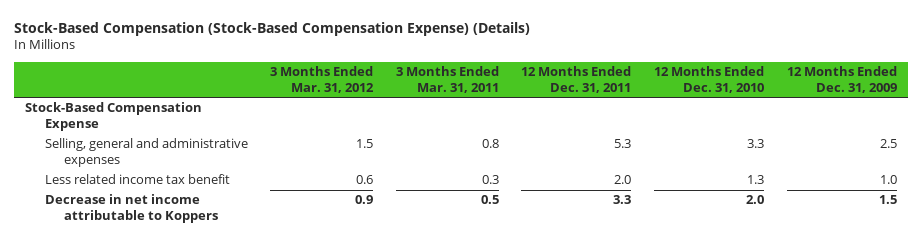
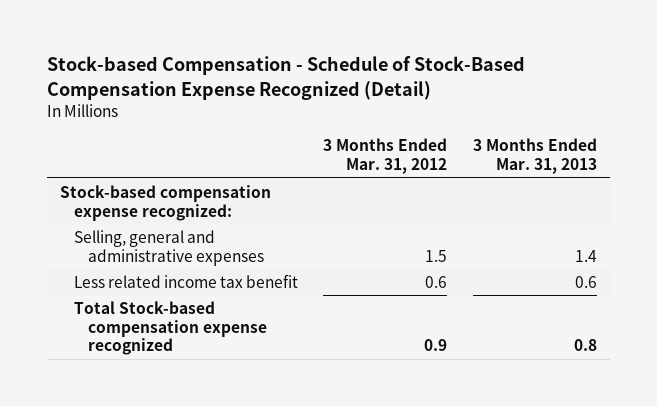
- Stock-Based Compensation (Stock-Based Compensation Expense) (Details)
+ Stock-based Compensation - Schedule of Stock-Based Compensation Expense Recognized (Detail)
- | 3 Months Ended Mar. 31, 2012 | 3 Months Ended Mar. 31, 2011 | 12 Months Ended Dec. 31, 2011 | 12 Months Ended Dec. 31, 2010 | 12 Months Ended Dec. 31, 2009
+ | 3 Months Ended Mar. 31, 2012 | 3 Months Ended Mar. 31, 2013
- Stock-Based Compensation Expense
+ Stock-based compensation expense recognized:
- Decrease in net income attributable to Koppers | 0.9 | 0.5 | 3.3 | 2.0 | 1.5
+ Total Stock-based compensation expense recognized | 0.9 | 0.8

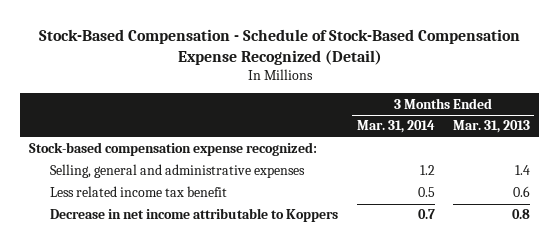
- Stock-based Compensation - Schedule of Stock-Based Compensation Expense Recognized (Detail)
+ Stock-Based Compensation - Schedule of Stock-Based Compensation Expense Recognized (Detail)
- | 3 Months Ended Mar. 31, 2012 | 3 Months Ended Mar. 31, 2013
+ | 3 Months Ended Mar. 31, 2014 | 3 Months Ended Mar. 31, 2013
- Total Stock-based compensation expense recognized | 0.9 | 0.8
+ Decrease in net income attributable to Koppers | 0.7 | 0.8

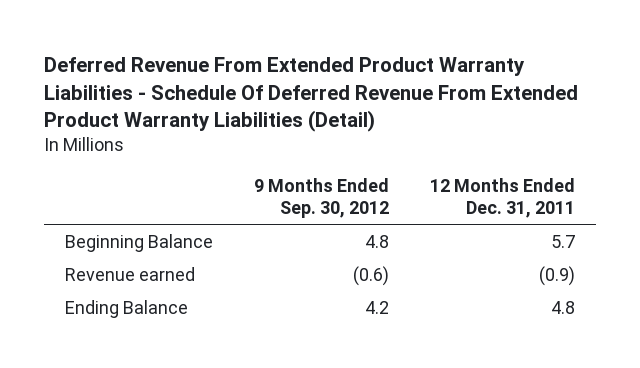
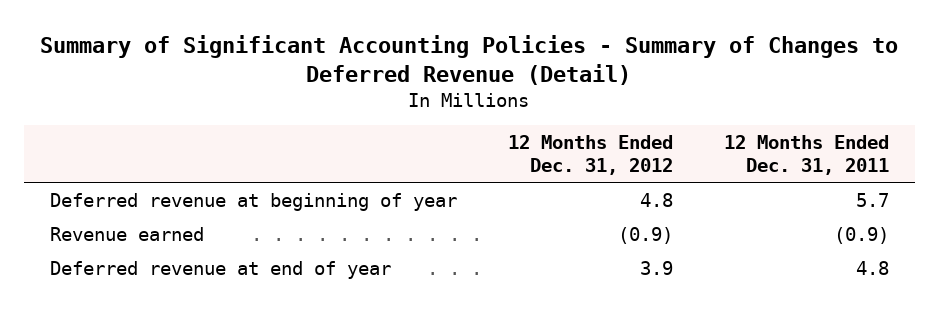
- Deferred Revenue From Extended Product Warranty Liabilities - Schedule Of Deferred Revenue From Extended Product Warranty Liabilities (Detail)
+ Summary of Significant Accounting Policies - Summary of Changes to Deferred Revenue (Detail)
- | 9 Months Ended Sep. 30, 2012 | 12 Months Ended Dec. 31, 2011
+ | 12 Months Ended Dec. 31, 2012 | 12 Months Ended Dec. 31, 2011
- Beginning Balance | 4.8 | 5.7
+ Deferred revenue at beginning of year | 4.8 | 5.7
- Ending Balance | 4.2 | 4.8
+ Deferred revenue at end of year | 3.9 | 4.8

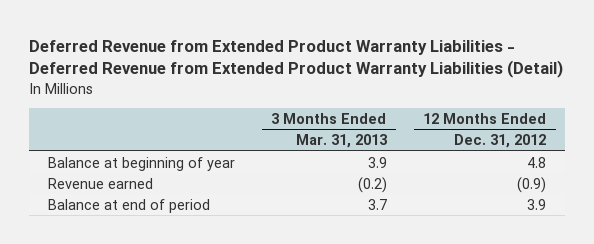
- Summary of Significant Accounting Policies - Summary of Changes to Deferred Revenue (Detail)
+ Deferred Revenue from Extended Product Warranty Liabilities - Deferred Revenue from Extended Product Warranty Liabilities (Detail)
- | 12 Months Ended Dec. 31, 2012 | 12 Months Ended Dec. 31, 2011
+ | 3 Months Ended Mar. 31, 2013 | 12 Months Ended Dec. 31, 2012
- Deferred revenue at beginning of year | 4.8 | 5.7
+ Balance at beginning of year | 3.9 | 4.8
- Deferred revenue at end of year | 3.9 | 4.8
+ Balance at end of period | 3.7 | 3.9

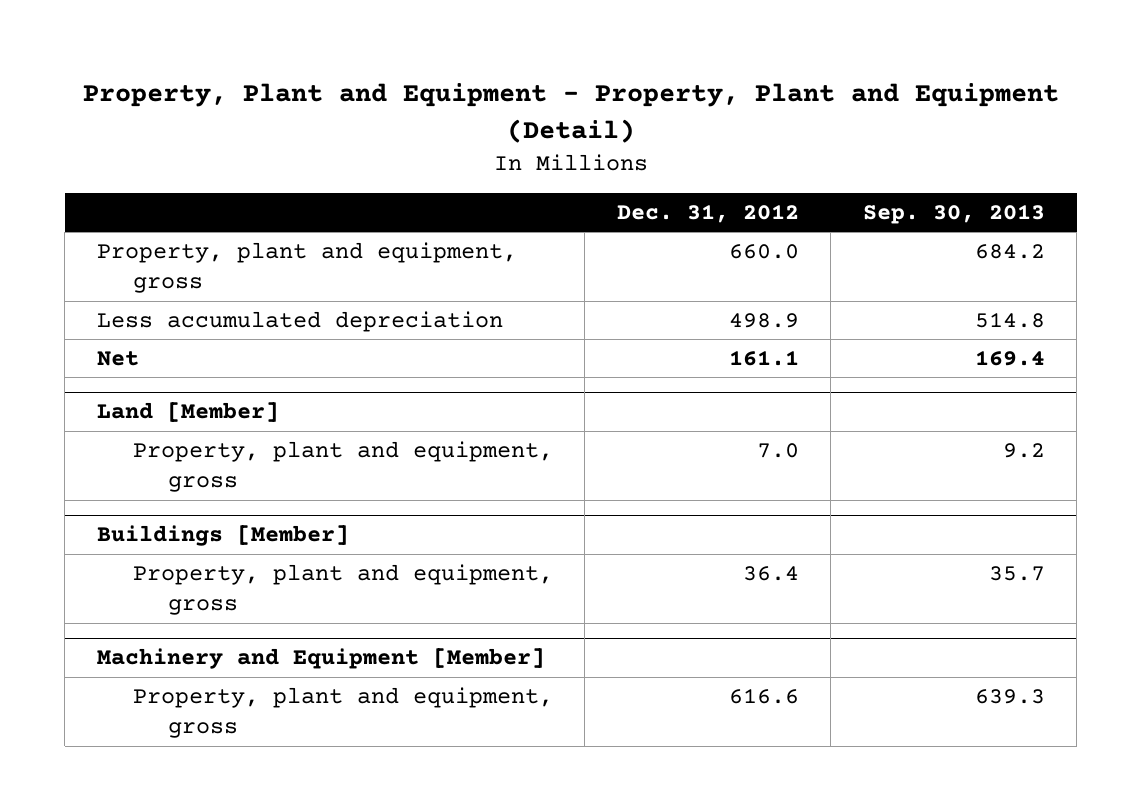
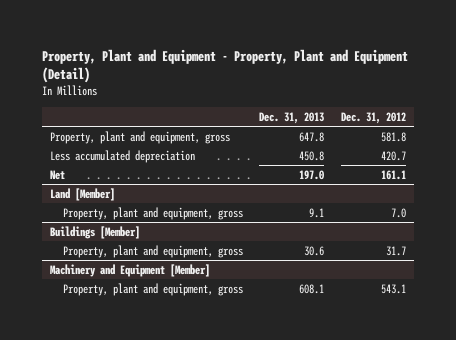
- | Dec. 31, 2012 | Sep. 30, 2013
+ | Dec. 31, 2013 | Dec. 31, 2012
- Property, plant and equipment, gross | 660.0 | 684.2
- Less accumulated depreciation | 498.9 | 514.8
+ Property, plant and equipment, gross | 647.8 | 581.8
+ Less accumulated depreciation | 450.8 | 420.7
@ Buildings [Member]
- Property, plant and equipment, gross | 36.4 | 35.7
+ Property, plant and equipment, gross | 30.6 | 31.7
@ Machinery and Equipment [Member]
- Property, plant and equipment, gross | 616.6 | 639.3
+ Property, plant and equipment, gross | 608.1 | 543.1

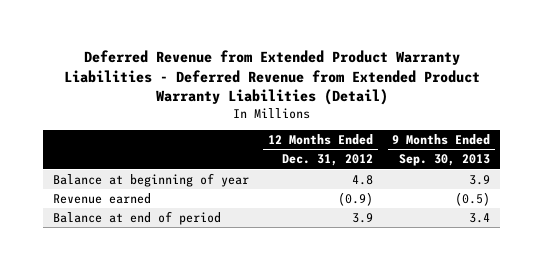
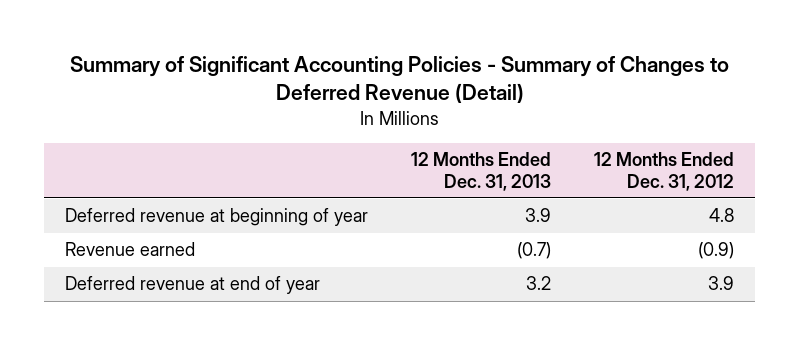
- Deferred Revenue from Extended Product Warranty Liabilities - Deferred Revenue from Extended Product Warranty Liabilities (Detail)
+ Summary of Significant Accounting Policies - Summary of Changes to Deferred Revenue (Detail)
- | 12 Months Ended Dec. 31, 2012 | 9 Months Ended Sep. 30, 2013
+ | 12 Months Ended Dec. 31, 2013 | 12 Months Ended Dec. 31, 2012
- Balance at beginning of year | 4.8 | 3.9
+ Deferred revenue at beginning of year | 3.9 | 4.8
- Balance at end of period | 3.9 | 3.4
+ Deferred revenue at end of year | 3.2 | 3.9

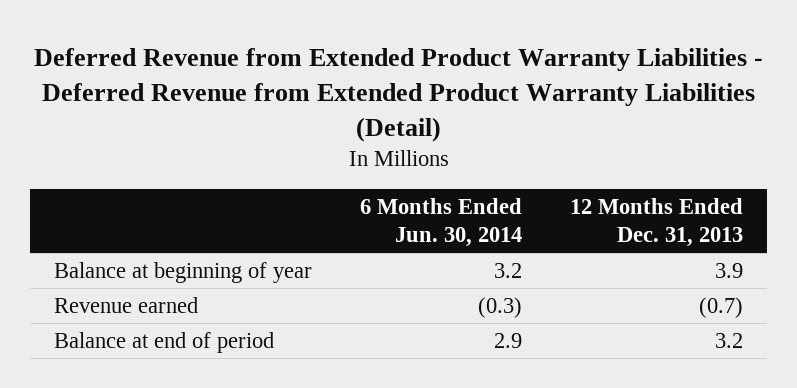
- Summary of Significant Accounting Policies - Summary of Changes to Deferred Revenue (Detail)
+ Deferred Revenue from Extended Product Warranty Liabilities - Deferred Revenue from Extended Product Warranty Liabilities (Detail)
- | 12 Months Ended Dec. 31, 2013 | 12 Months Ended Dec. 31, 2012
+ | 6 Months Ended Jun. 30, 2014 | 12 Months Ended Dec. 31, 2013
- Deferred revenue at beginning of year | 3.9 | 4.8
+ Balance at beginning of year | 3.2 | 3.9
- Deferred revenue at end of year | 3.2 | 3.9
+ Balance at end of period | 2.9 | 3.2

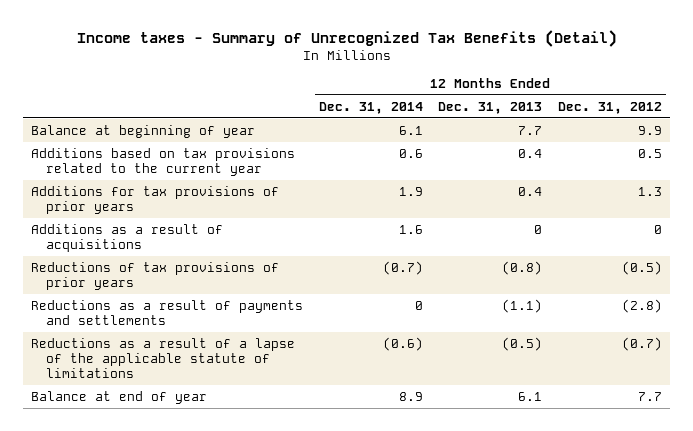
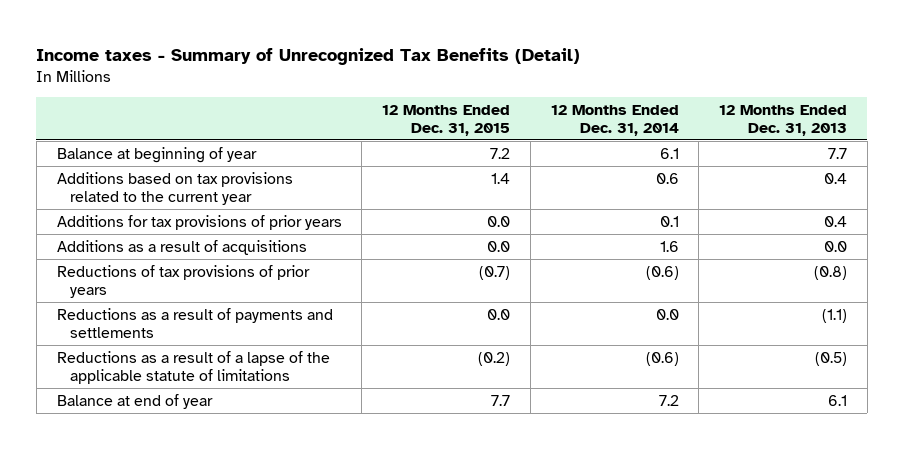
- | 12 Months Ended Dec. 31, 2014 | 12 Months Ended Dec. 31, 2013 | 12 Months Ended Dec. 31, 2012
+ | 12 Months Ended Dec. 31, 2015 | 12 Months Ended Dec. 31, 2014 | 12 Months Ended Dec. 31, 2013
- Additions for tax provisions of prior years | 1.9 | 0.4 | 1.3
- Additions as a result of acquisitions | 1.6 | 0 | 0
- Reductions of tax provisions of prior years | (0.7) | (0.8) | (0.5)
- Reductions as a result of payments and settlements | 0 | (1.1) | (2.8)
+ Additions for tax provisions of prior years | 0.0 | 0.1 | 0.4
+ Additions as a result of acquisitions | 0.0 | 1.6 | 0.0
+ Reductions of tax provisions of prior years | (0.7) | (0.6) | (0.8)
+ Reductions as a result of payments and settlements | 0.0 | 0.0 | (1.1)
- Balance at end of year | 8.9 | 6.1 | 7.7
+ Balance at end of year | 7.7 | 7.2 | 6.1

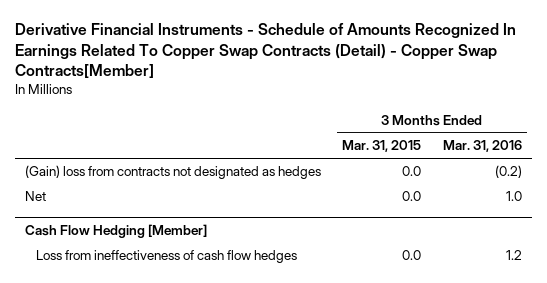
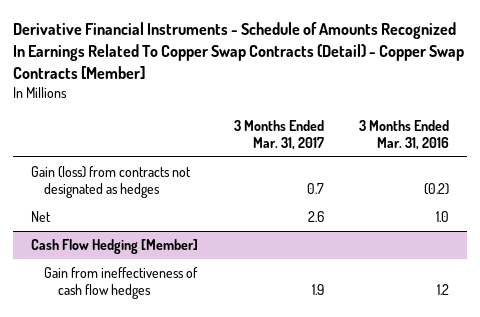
- Derivative Financial Instruments - Schedule of Amounts Recognized In Earnings Related To Copper Swap Contracts (Detail) - Copper Swap Contracts[Member]
+ Derivative Financial Instruments - Schedule of Amounts Recognized In Earnings Related To Copper Swap Contracts (Detail) - Copper Swap Contracts [Member]
- | 3 Months Ended Mar. 31, 2015 | 3 Months Ended Mar. 31, 2016
+ | 3 Months Ended Mar. 31, 2017 | 3 Months Ended Mar. 31, 2016
- (Gain) loss from contracts not designated as hedges | 0.0 | (0.2)
+ Gain (loss) from contracts not designated as hedges | 0.7 | (0.2)
@ Cash Flow Hedging [Member]
- Loss from ineffectiveness of cash flow hedges | 0.0 | 1.2
+ Gain from ineffectiveness of cash flow hedges | 1.9 | 1.2

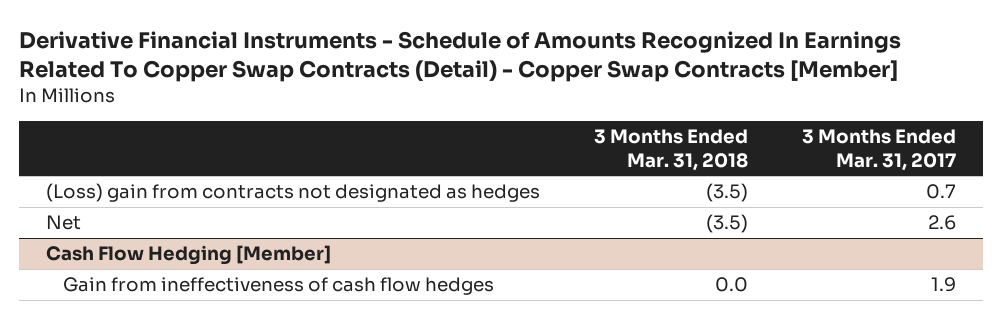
- | 3 Months Ended Mar. 31, 2017 | 3 Months Ended Mar. 31, 2016
+ | 3 Months Ended Mar. 31, 2018 | 3 Months Ended Mar. 31, 2017
- Gain (loss) from contracts not designated as hedges | 0.7 | (0.2)
+ (Loss) gain from contracts not designated as hedges | (3.5) | 0.7

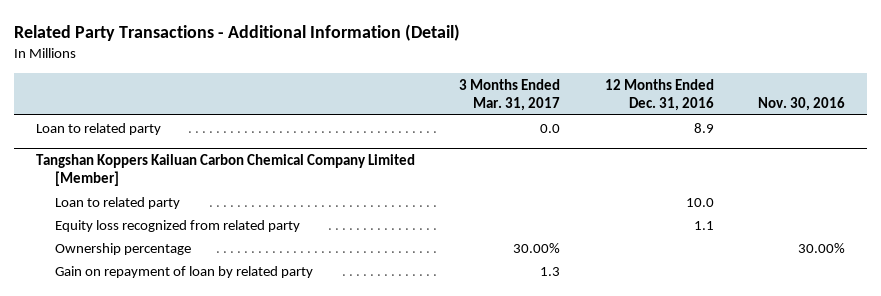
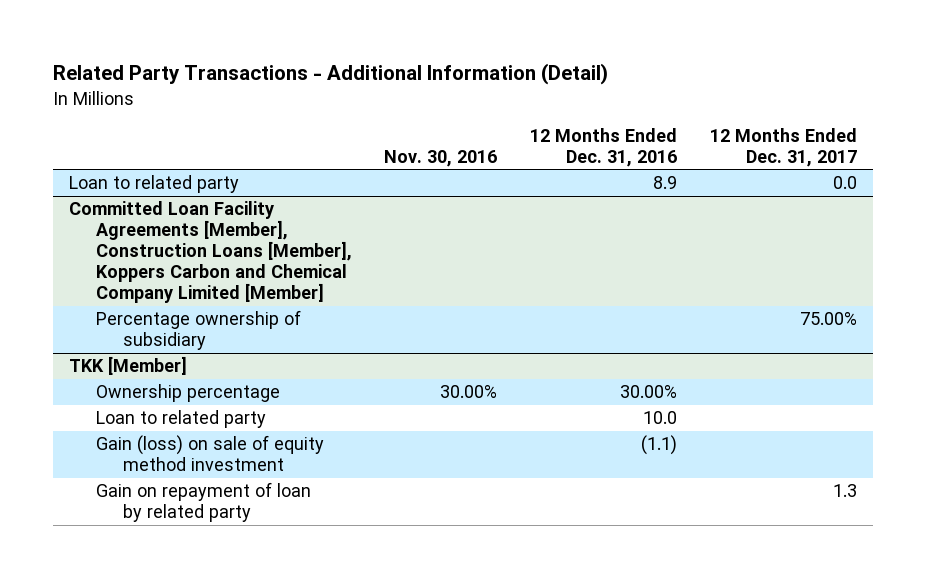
- | 3 Months Ended Mar. 31, 2017 | 12 Months Ended Dec. 31, 2016 | Nov. 30, 2016
+ | Nov. 30, 2016 | 12 Months Ended Dec. 31, 2016 | 12 Months Ended Dec. 31, 2017
- Tangshan Koppers Kailuan Carbon Chemical Company Limited [Member]
+ Committed Loan Facility Agreements [Member], Construction Loans [Member], Koppers Carbon and Chemical Company Limited [Member]
+ Percentage ownership of subsidiary | | | 75.00%
+ TKK [Member]
+ Ownership percentage | 30.00% | 30.00% |
- Equity loss recognized from related party | | 1.1 |
- Ownership percentage | 30.00% | | 30.00%
+ Gain (loss) on sale of equity method investment | | (1.1) |

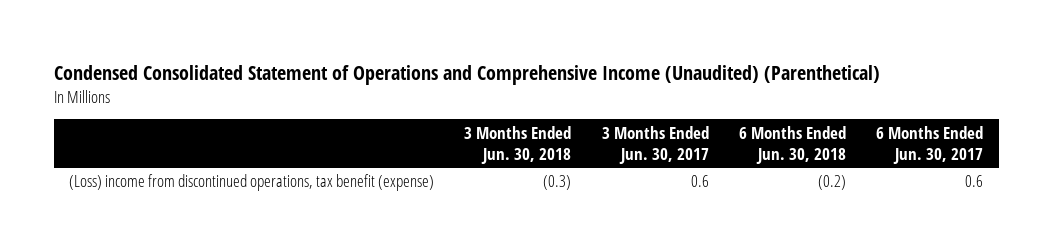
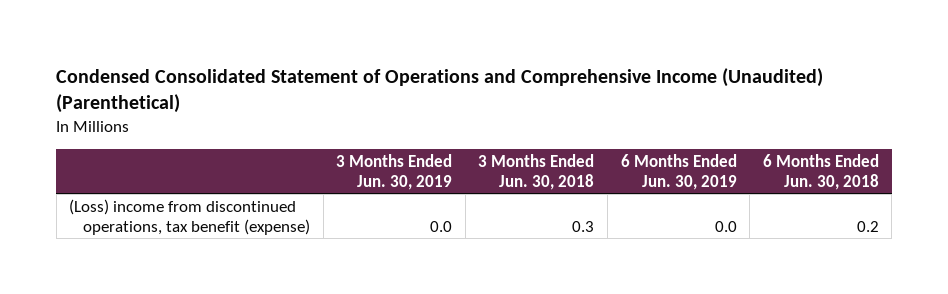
- | 3 Months Ended Jun. 30, 2018 | 3 Months Ended Jun. 30, 2017 | 6 Months Ended Jun. 30, 2018 | 6 Months Ended Jun. 30, 2017
+ | 3 Months Ended Jun. 30, 2019 | 3 Months Ended Jun. 30, 2018 | 6 Months Ended Jun. 30, 2019 | 6 Months Ended Jun. 30, 2018
- (Loss) income from discontinued operations, tax benefit (expense) | (0.3) | 0.6 | (0.2) | 0.6
+ (Loss) income from discontinued operations, tax benefit (expense) | 0.0 | 0.3 | 0.0 | 0.2

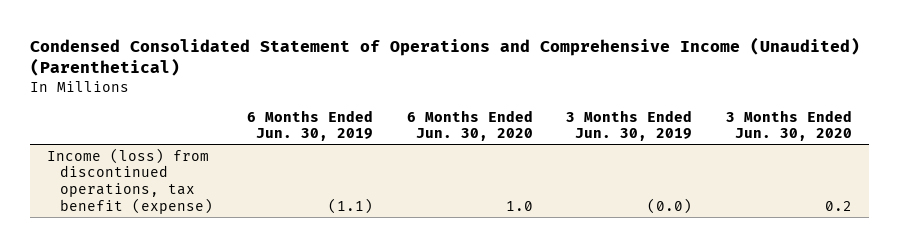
- | 3 Months Ended Jun. 30, 2019 | 3 Months Ended Jun. 30, 2018 | 6 Months Ended Jun. 30, 2019 | 6 Months Ended Jun. 30, 2018
+ | 6 Months Ended Jun. 30, 2019 | 6 Months Ended Jun. 30, 2020 | 3 Months Ended Jun. 30, 2019 | 3 Months Ended Jun. 30, 2020
- (Loss) income from discontinued operations, tax benefit (expense) | 0.0 | 0.3 | 0.0 | 0.2
+ Income (loss) from discontinued operations, tax benefit (expense) | (1.1) | 1.0 | (0.0) | 0.2

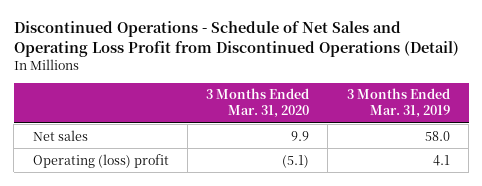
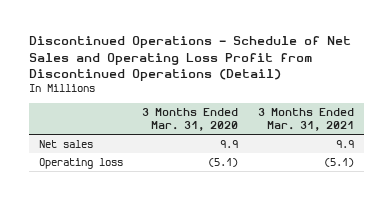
- | 3 Months Ended Mar. 31, 2020 | 3 Months Ended Mar. 31, 2019
+ | 3 Months Ended Mar. 31, 2020 | 3 Months Ended Mar. 31, 2021
- Operating (loss) profit | (5.1) | 4.1
+ Operating loss | (5.1) | (5.1)

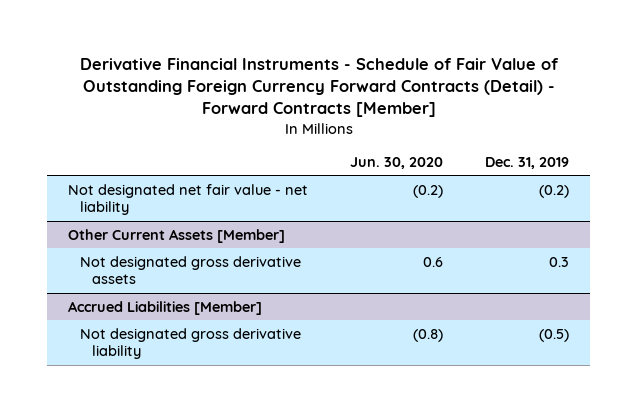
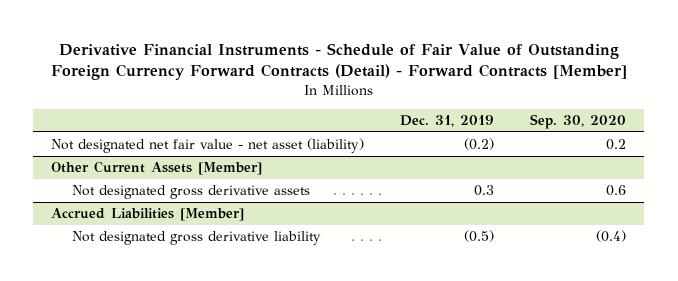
- | Jun. 30, 2020 | Dec. 31, 2019
+ | Dec. 31, 2019 | Sep. 30, 2020
- Not designated net fair value - net liability | (0.2) | (0.2)
+ Not designated net fair value - net asset (liability) | (0.2) | 0.2

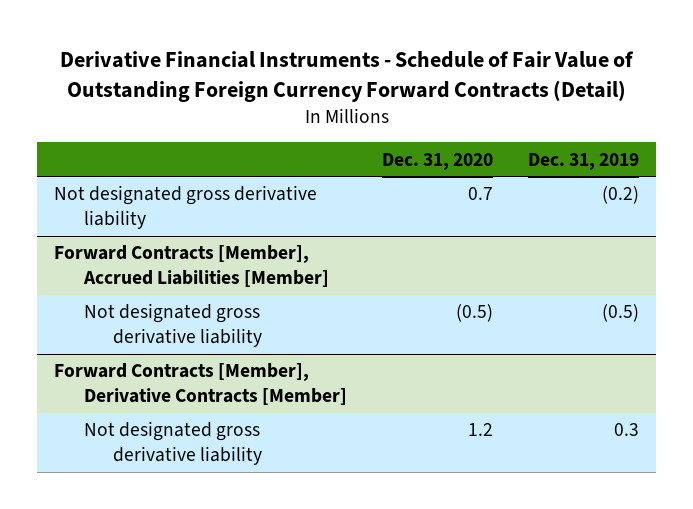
- Derivative Financial Instruments - Schedule of Fair Value of Outstanding Foreign Currency Forward Contracts (Detail) - Forward Contracts [Member]
+ Derivative Financial Instruments - Schedule of Fair Value of Outstanding Foreign Currency Forward Contracts (Detail)
- | Dec. 31, 2019 | Sep. 30, 2020
+ | Dec. 31, 2020 | Dec. 31, 2019
- Not designated net fair value - net asset (liability) | (0.2) | 0.2
- Other Current Assets [Member]
- Not designated gross derivative assets | 0.3 | 0.6
- Accrued Liabilities [Member]
+ Not designated gross derivative liability | 0.7 | (0.2)
+ Forward Contracts [Member], Accrued Liabilities [Member]
+ Forward Contracts [Member], Derivative Contracts [Member]
+ Not designated gross derivative liability | 1.2 | 0.3

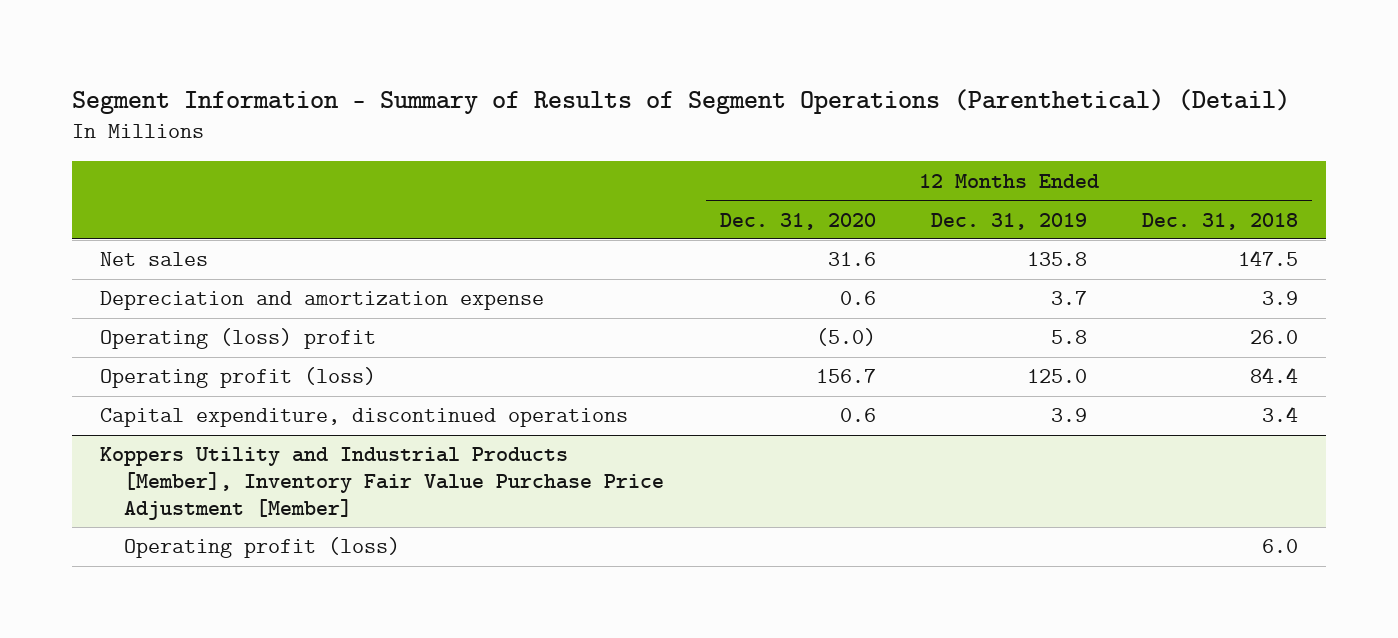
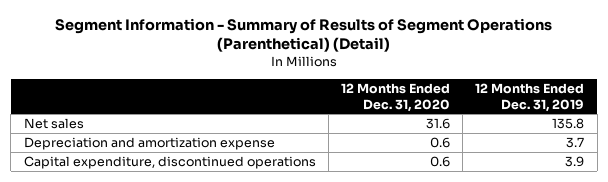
- | 12 Months Ended Dec. 31, 2020 | 12 Months Ended Dec. 31, 2019 | 12 Months Ended Dec. 31, 2018
+ | 12 Months Ended Dec. 31, 2020 | 12 Months Ended Dec. 31, 2019
- Operating (loss) profit | (5.0) | 5.8 | 26.0
- Operating profit (loss) | 156.7 | 125.0 | 84.4
- Koppers Utility and Industrial Products [Member], Inventory Fair Value Purchase Price Adjustment [Member]
- Operating profit (loss) | | | 6.0

